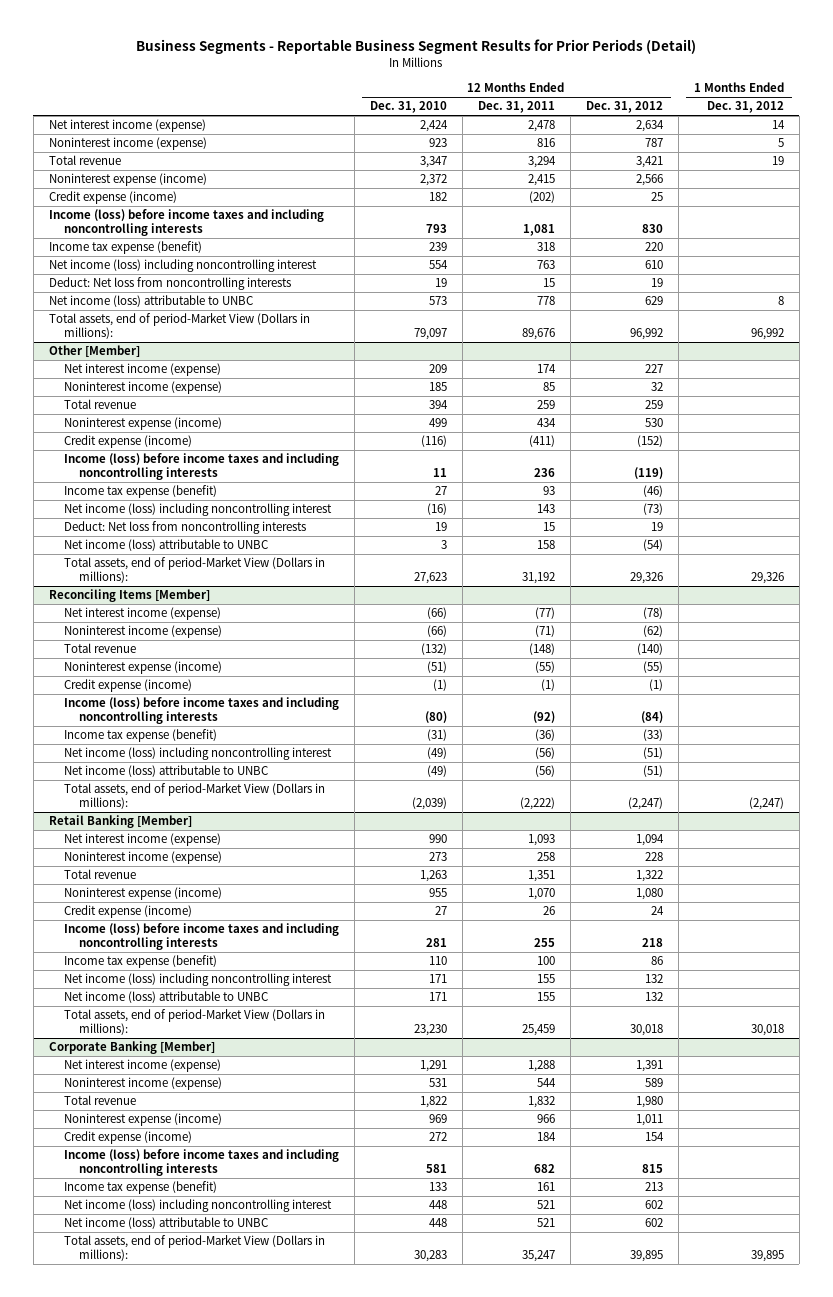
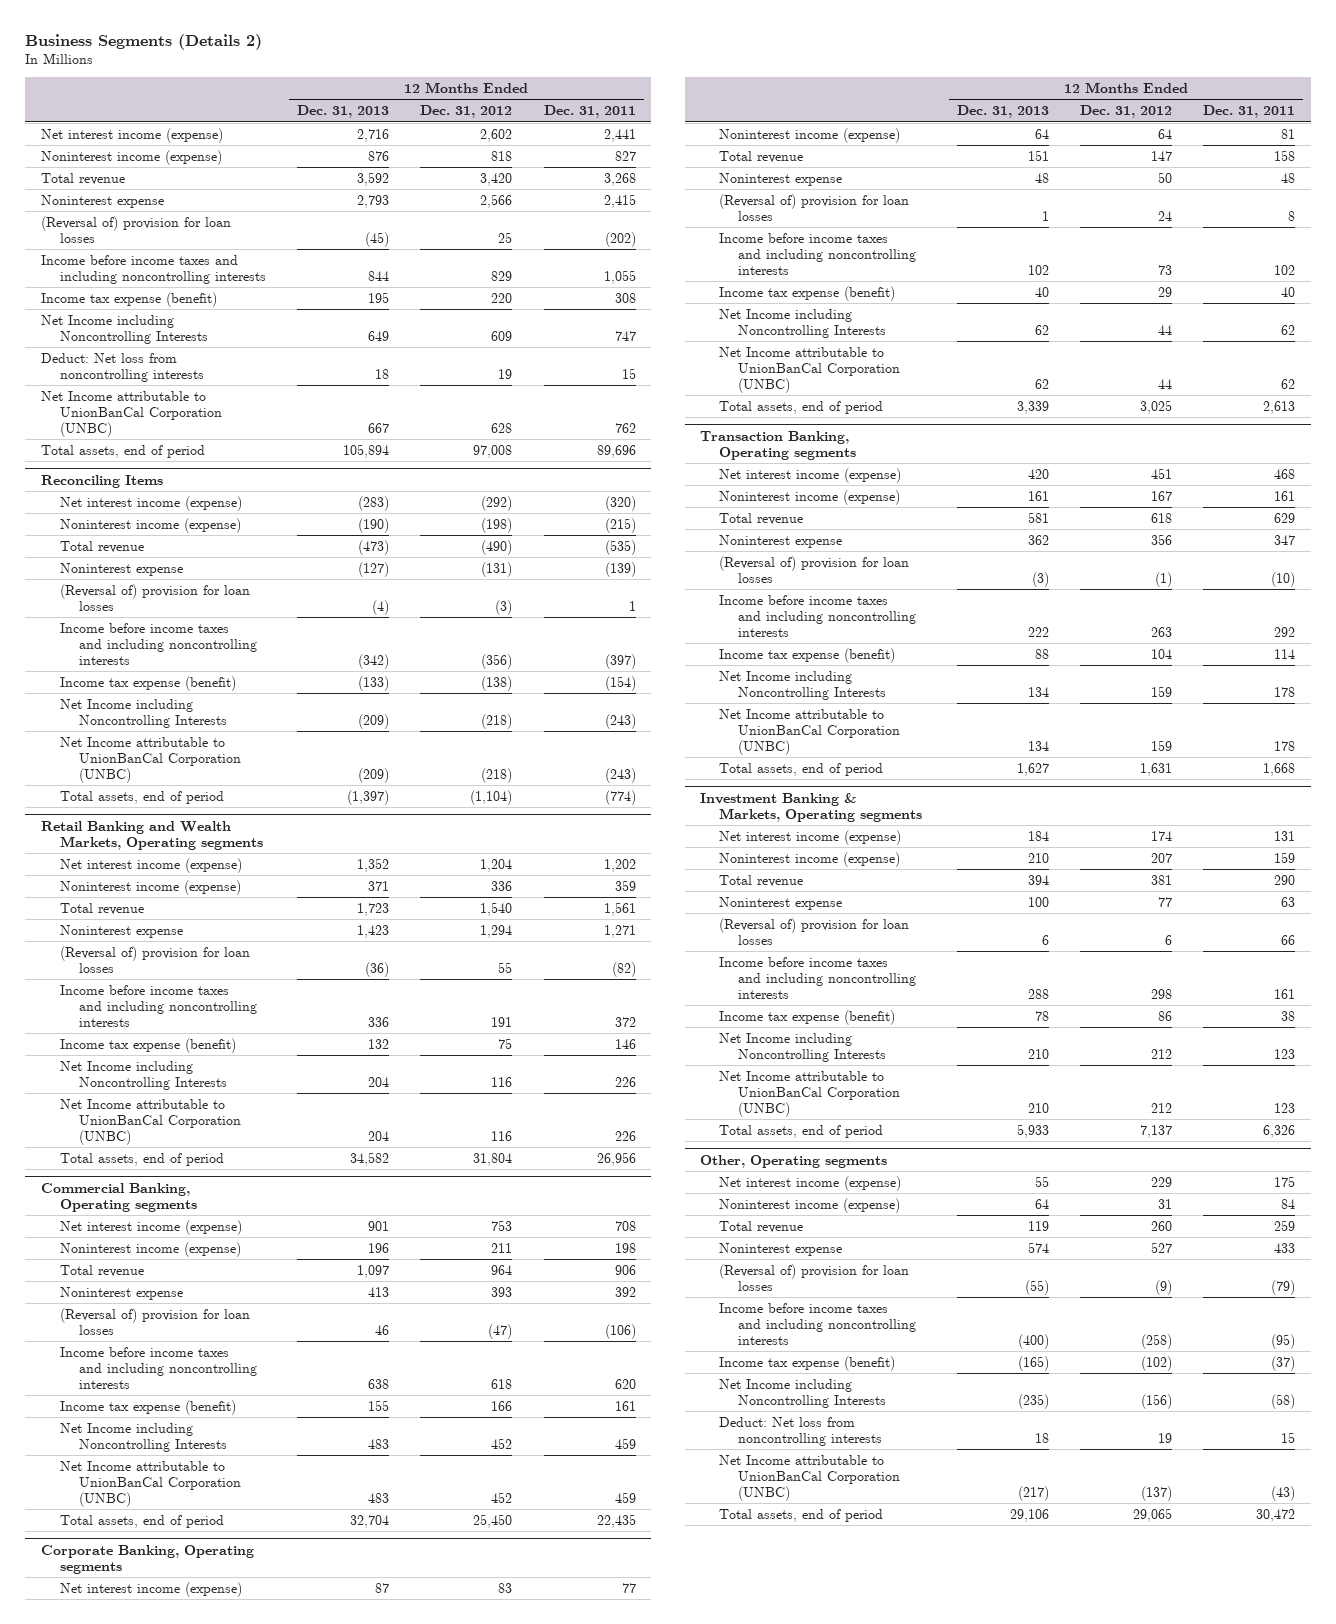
- Business Segments - Reportable Business Segment Results for Prior Periods (Detail)
+ Business Segments (Details 2)
- | 12 Months Ended Dec. 31, 2010 | 12 Months Ended Dec. 31, 2011 | 12 Months Ended Dec. 31, 2012 | 1 Months Ended Dec. 31, 2012
+ | 12 Months Ended Dec. 31, 2013 | 12 Months Ended Dec. 31, 2012 | 12 Months Ended Dec. 31, 2011
- Net interest income (expense) | 2,424 | 2,478 | 2,634 | 14
- Noninterest income (expense) | 923 | 816 | 787 | 5
- Total revenue | 3,347 | 3,294 | 3,421 | 19
- Noninterest expense (income) | 2,372 | 2,415 | 2,566 |
- Credit expense (income) | 182 | (202) | 25 |
- Income (loss) before income taxes and including noncontrolling interests | 793 | 1,081 | 830 |
- Income tax expense (benefit) | 239 | 318 | 220 |
- Net income (loss) including noncontrolling interest | 554 | 763 | 610 |
+ Net interest income (expense) | 2,716 | 2,602 | 2,441
+ Noninterest income (expense) | 876 | 818 | 827
+ Total revenue | 3,592 | 3,420 | 3,268
+ Noninterest expense | 2,793 | 2,566 | 2,415
+ (Reversal of) provision for loan losses | (45) | 25 | (202)
+ Income before income taxes and including noncontrolling interests | 844 | 829 | 1,055
+ Income tax expense (benefit) | 195 | 220 | 308
+ Net Income including Noncontrolling Interests | 649 | 609 | 747
- Net income (loss) attributable to UNBC | 573 | 778 | 629 | 8
- Total assets, end of period-Market View (Dollars in millions): | 79,097 | 89,676 | 96,992 | 96,992
- Other [Member]
- Net interest income (expense) | 209 | 174 | 227 |
- Noninterest income (expense) | 185 | 85 | 32 |
- Total revenue | 394 | 259 | 259 |
- Noninterest expense (income) | 499 | 434 | 530 |
- Credit expense (income) | (116) | (411) | (152) |
- Income (loss) before income taxes and including noncontrolling interests | 11 | 236 | (119) |
- Income tax expense (benefit) | 27 | 93 | (46) |
- Net income (loss) including noncontrolling interest | (16) | 143 | (73) |
+ Net Income attributable to UnionBanCal Corporation (UNBC) | 667 | 628 | 762
+ Total assets, end of period | 105,894 | 97,008 | 89,696
+ Reconciling Items
+ Net interest income (expense) | (283) | (292) | (320)
+ Noninterest income (expense) | (190) | (198) | (215)
+ Total revenue | (473) | (490) | (535)
+ Noninterest expense | (127) | (131) | (139)
+ (Reversal of) provision for loan losses | (4) | (3) | 1
+ Income before income taxes and including noncontrolling interests | (342) | (356) | (397)
+ Income tax expense (benefit) | (133) | (138) | (154)
+ Net Income including Noncontrolling Interests | (209) | (218) | (243)
+ Net Income attributable to UnionBanCal Corporation (UNBC) | (209) | (218) | (243)
+ Total assets, end of period | (1,397) | (1,104) | (774)
+ Retail Banking and Wealth Markets, Operating segments
+ Net interest income (expense) | 1,352 | 1,204 | 1,202
+ Noninterest income (expense) | 371 | 336 | 359
+ Total revenue | 1,723 | 1,540 | 1,561
+ Noninterest expense | 1,423 | 1,294 | 1,271
+ (Reversal of) provision for loan losses | (36) | 55 | (82)
+ Income before income taxes and including noncontrolling interests | 336 | 191 | 372
+ Income tax expense (benefit) | 132 | 75 | 146
+ Net Income including Noncontrolling Interests | 204 | 116 | 226
+ Net Income attributable to UnionBanCal Corporation (UNBC) | 204 | 116 | 226
+ Total assets, end of period | 34,582 | 31,804 | 26,956
+ Commercial Banking, Operating segments
+ Net interest income (expense) | 901 | 753 | 708
+ Noninterest income (expense) | 196 | 211 | 198
+ Total revenue | 1,097 | 964 | 906
+ Noninterest expense | 413 | 393 | 392
+ (Reversal of) provision for loan losses | 46 | (47) | (106)
+ Income before income taxes and including noncontrolling interests | 638 | 618 | 620
+ Income tax expense (benefit) | 155 | 166 | 161
+ Net Income including Noncontrolling Interests | 483 | 452 | 459
+ Net Income attributable to UnionBanCal Corporation (UNBC) | 483 | 452 | 459
+ Total assets, end of period | 32,704 | 25,450 | 22,435
+ Corporate Banking, Operating segments
+ Net interest income (expense) | 87 | 83 | 77
+ Noninterest income (expense) | 64 | 64 | 81
+ Total revenue | 151 | 147 | 158
+ Noninterest expense | 48 | 50 | 48
+ (Reversal of) provision for loan losses | 1 | 24 | 8
+ Income before income taxes and including noncontrolling interests | 102 | 73 | 102
+ Income tax expense (benefit) | 40 | 29 | 40
+ Net Income including Noncontrolling Interests | 62 | 44 | 62
+ Net Income attributable to UnionBanCal Corporation (UNBC) | 62 | 44 | 62
+ Total assets, end of period | 3,339 | 3,025 | 2,613
+ Transaction Banking, Operating segments
+ Net interest income (expense) | 420 | 451 | 468
+ Noninterest income (expense) | 161 | 167 | 161
+ Total revenue | 581 | 618 | 629
+ Noninterest expense | 362 | 356 | 347
+ (Reversal of) provision for loan losses | (3) | (1) | (10)
+ Income before income taxes and including noncontrolling interests | 222 | 263 | 292
+ Income tax expense (benefit) | 88 | 104 | 114
+ Net Income including Noncontrolling Interests | 134 | 159 | 178
+ Net Income attributable to UnionBanCal Corporation (UNBC) | 134 | 159 | 178
+ Total assets, end of period | 1,627 | 1,631 | 1,668
+ Investment Banking & Markets, Operating segments
+ Net interest income (expense) | 184 | 174 | 131
+ Noninterest income (expense) | 210 | 207 | 159
+ Total revenue | 394 | 381 | 290
+ Noninterest expense | 100 | 77 | 63
+ (Reversal of) provision for loan losses | 6 | 6 | 66
+ Income before income taxes and including noncontrolling interests | 288 | 298 | 161
+ Income tax expense (benefit) | 78 | 86 | 38
+ Net Income including Noncontrolling Interests | 210 | 212 | 123
+ Net Income attributable to UnionBanCal Corporation (UNBC) | 210 | 212 | 123
+ Total assets, end of period | 5,933 | 7,137 | 6,326
+ Other, Operating segments
+ Net interest income (expense) | 55 | 229 | 175
+ Noninterest income (expense) | 64 | 31 | 84
+ Total revenue | 119 | 260 | 259
+ Noninterest expense | 574 | 527 | 433
+ (Reversal of) provision for loan losses | (55) | (9) | (79)
+ Income before income taxes and including noncontrolling interests | (400) | (258) | (95)
+ Income tax expense (benefit) | (165) | (102) | (37)
+ Net Income including Noncontrolling Interests | (235) | (156) | (58)
- Net income (loss) attributable to UNBC | 3 | 158 | (54) |
- Total assets, end of period-Market View (Dollars in millions): | 27,623 | 31,192 | 29,326 | 29,326
- Reconciling Items [Member]
- Net interest income (expense) | (66) | (77) | (78) |
- Noninterest income (expense) | (66) | (71) | (62) |
- Total revenue | (132) | (148) | (140) |
- Noninterest expense (income) | (51) | (55) | (55) |
- Credit expense (income) | (1) | (1) | (1) |
- Income (loss) before income taxes and including noncontrolling interests | (80) | (92) | (84) |
- Income tax expense (benefit) | (31) | (36) | (33) |
- Net income (loss) including noncontrolling interest | (49) | (56) | (51) |
- Net income (loss) attributable to UNBC | (49) | (56) | (51) |
- Total assets, end of period-Market View (Dollars in millions): | (2,039) | (2,222) | (2,247) | (2,247)
- Retail Banking [Member]
- Net interest income (expense) | 990 | 1,093 | 1,094 |
- Noninterest income (expense) | 273 | 258 | 228 |
- Total revenue | 1,263 | 1,351 | 1,322 |
- Noninterest expense (income) | 955 | 1,070 | 1,080 |
- Credit expense (income) | 27 | 26 | 24 |
- Income (loss) before income taxes and including noncontrolling interests | 281 | 255 | 218 |
- Income tax expense (benefit) | 110 | 100 | 86 |
- Net income (loss) including noncontrolling interest | 171 | 155 | 132 |
- Net income (loss) attributable to UNBC | 171 | 155 | 132 |
- Total assets, end of period-Market View (Dollars in millions): | 23,230 | 25,459 | 30,018 | 30,018
- Corporate Banking [Member]
- Net interest income (expense) | 1,291 | 1,288 | 1,391 |
- Noninterest income (expense) | 531 | 544 | 589 |
- Total revenue | 1,822 | 1,832 | 1,980 |
- Noninterest expense (income) | 969 | 966 | 1,011 |
- Credit expense (income) | 272 | 184 | 154 |
- Income (loss) before income taxes and including noncontrolling interests | 581 | 682 | 815 |
- Income tax expense (benefit) | 133 | 161 | 213 |
- Net income (loss) including noncontrolling interest | 448 | 521 | 602 |
- Net income (loss) attributable to UNBC | 448 | 521 | 602 |
- Total assets, end of period-Market View (Dollars in millions): | 30,283 | 35,247 | 39,895 | 39,895
+ Net Income attributable to UnionBanCal Corporation (UNBC) | (217) | (137) | (43)
+ Total assets, end of period | 29,106 | 29,065 | 30,472

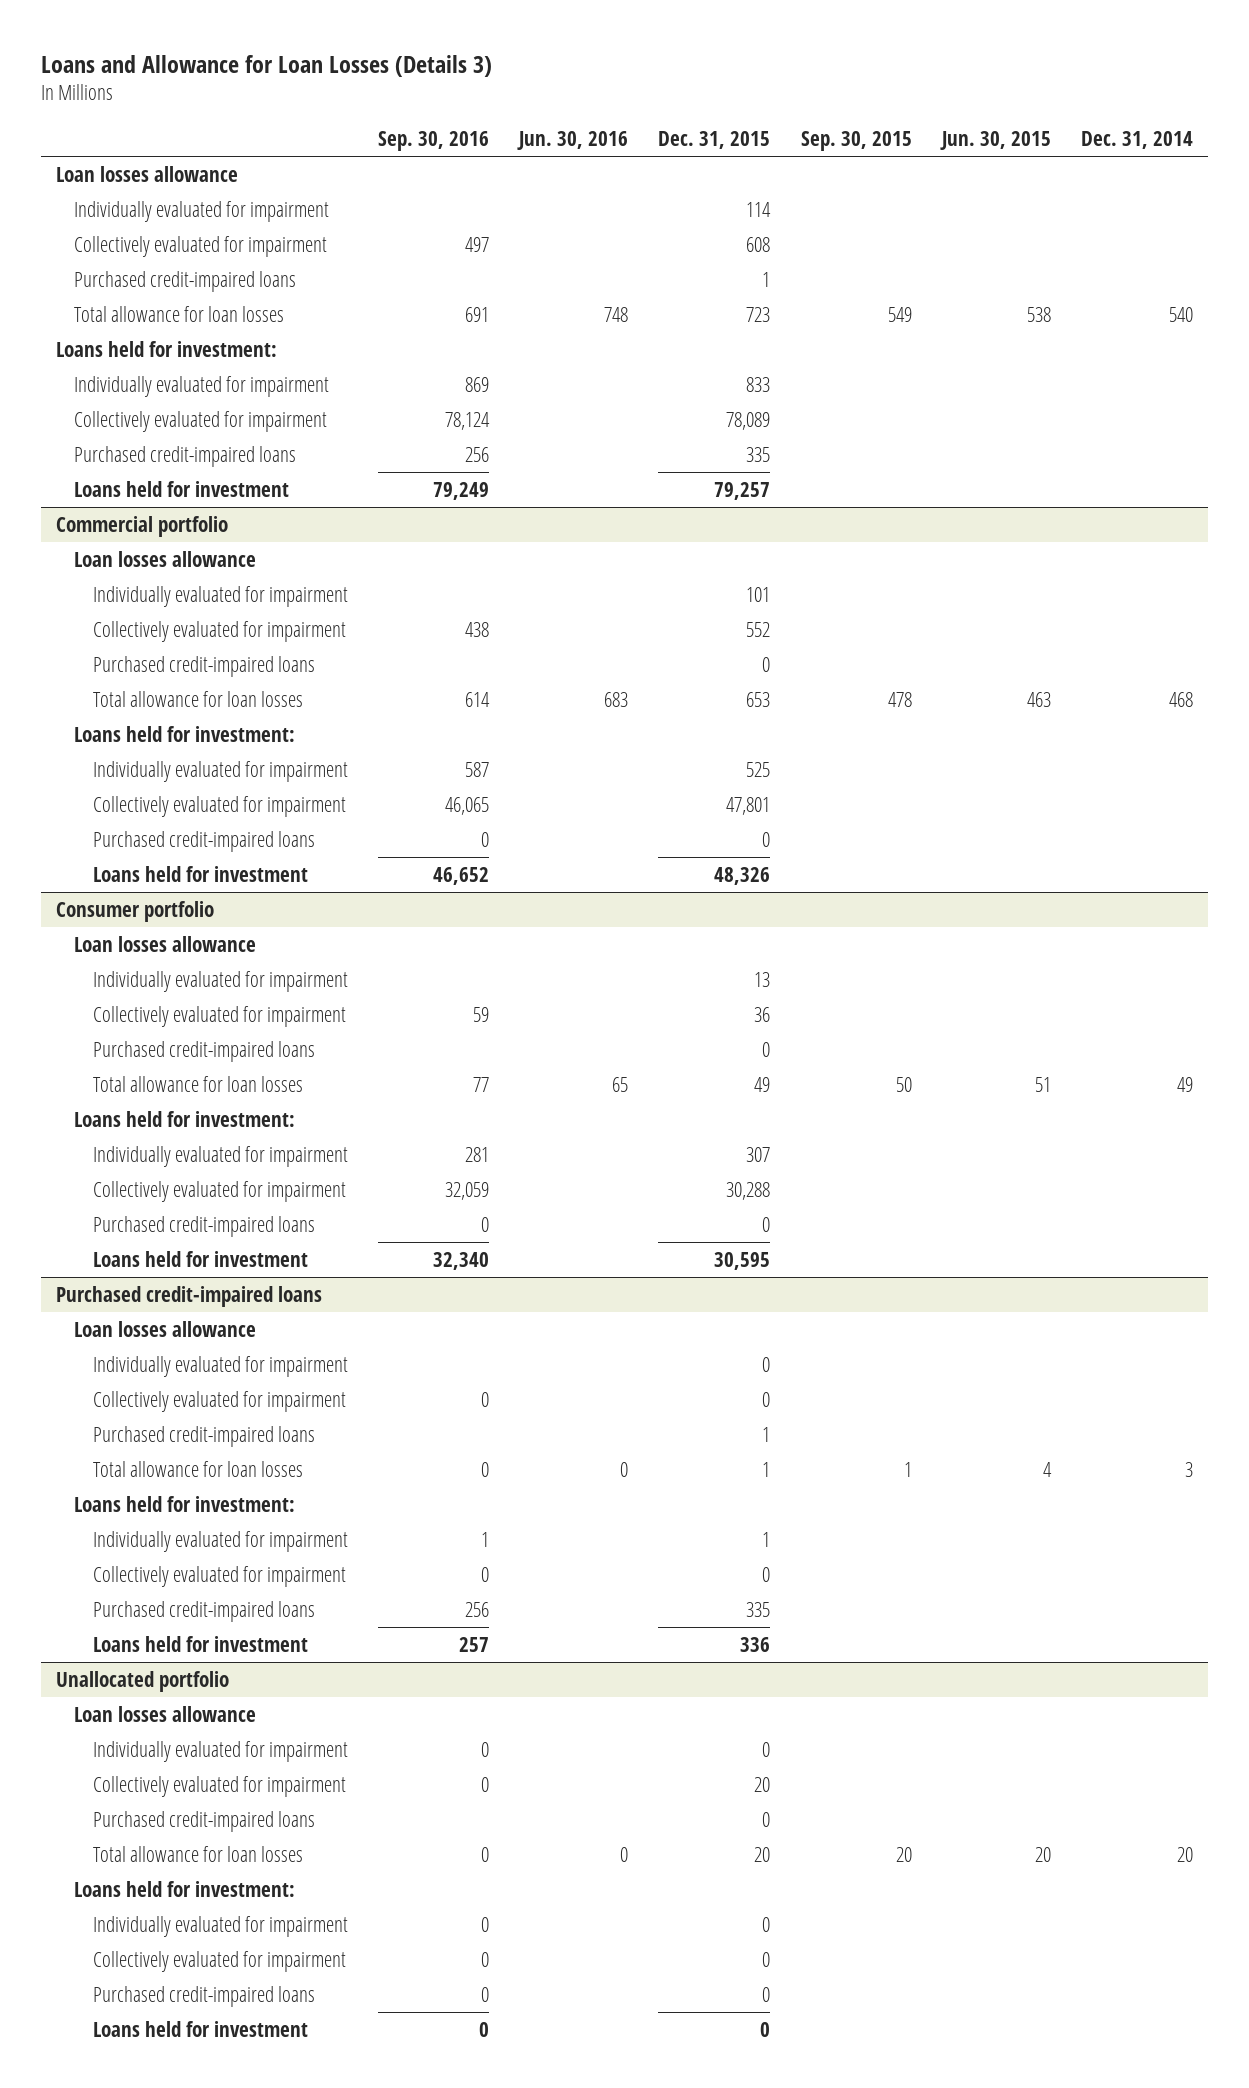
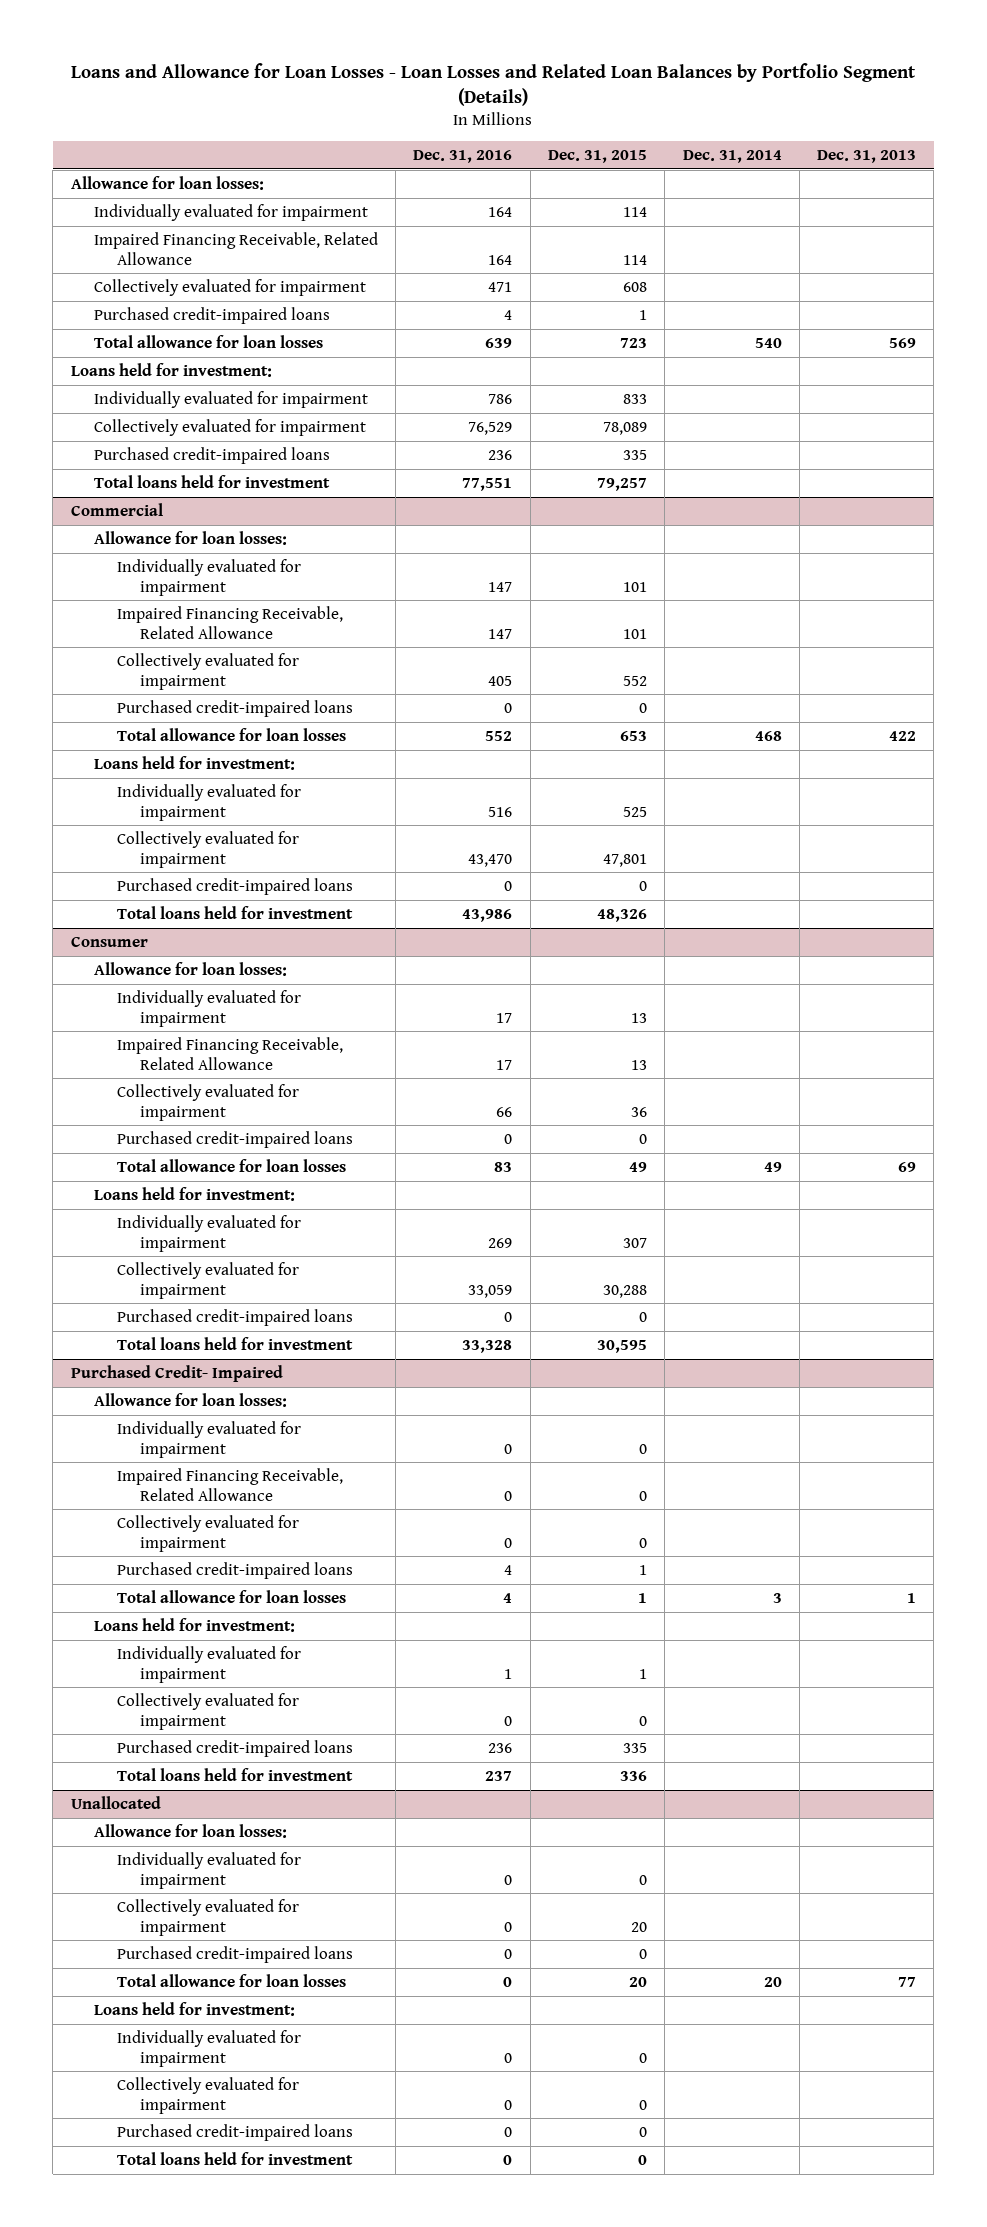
- Loans and Allowance for Loan Losses (Details 3)
+ Loans and Allowance for Loan Losses - Loan Losses and Related Loan Balances by Portfolio Segment (Details)
- | Sep. 30, 2016 | Jun. 30, 2016 | Dec. 31, 2015 | Sep. 30, 2015 | Jun. 30, 2015 | Dec. 31, 2014
+ | Dec. 31, 2016 | Dec. 31, 2015 | Dec. 31, 2014 | Dec. 31, 2013
- Loan losses allowance
+ Allowance for loan losses:
+ Impaired Financing Receivable, Related Allowance | 164 | 114 | |
- Loans held for investment | 79,249 | | 79,257 | | |
- Commercial portfolio
- Loan losses allowance
+ Total loans held for investment | 77,551 | 79,257 | |
+ Commercial
+ Allowance for loan losses:
+ Impaired Financing Receivable, Related Allowance | 147 | 101 | |
- Loans held for investment | 46,652 | | 48,326 | | |
- Consumer portfolio
- Loan losses allowance
+ Total loans held for investment | 43,986 | 48,326 | |
+ Consumer
+ Allowance for loan losses:
+ Impaired Financing Receivable, Related Allowance | 17 | 13 | |
- Loans held for investment | 32,340 | | 30,595 | | |
- Purchased credit-impaired loans
- Loan losses allowance
+ Total loans held for investment | 33,328 | 30,595 | |
+ Purchased Credit- Impaired
+ Allowance for loan losses:
+ Impaired Financing Receivable, Related Allowance | 0 | 0 | |
- Loans held for investment | 257 | | 336 | | |
- Unallocated portfolio
- Loan losses allowance
+ Total loans held for investment | 237 | 336 | |
+ Unallocated
+ Allowance for loan losses:
- Loans held for investment | 0 | | 0 | | |
+ Total loans held for investment | 0 | 0 | |

